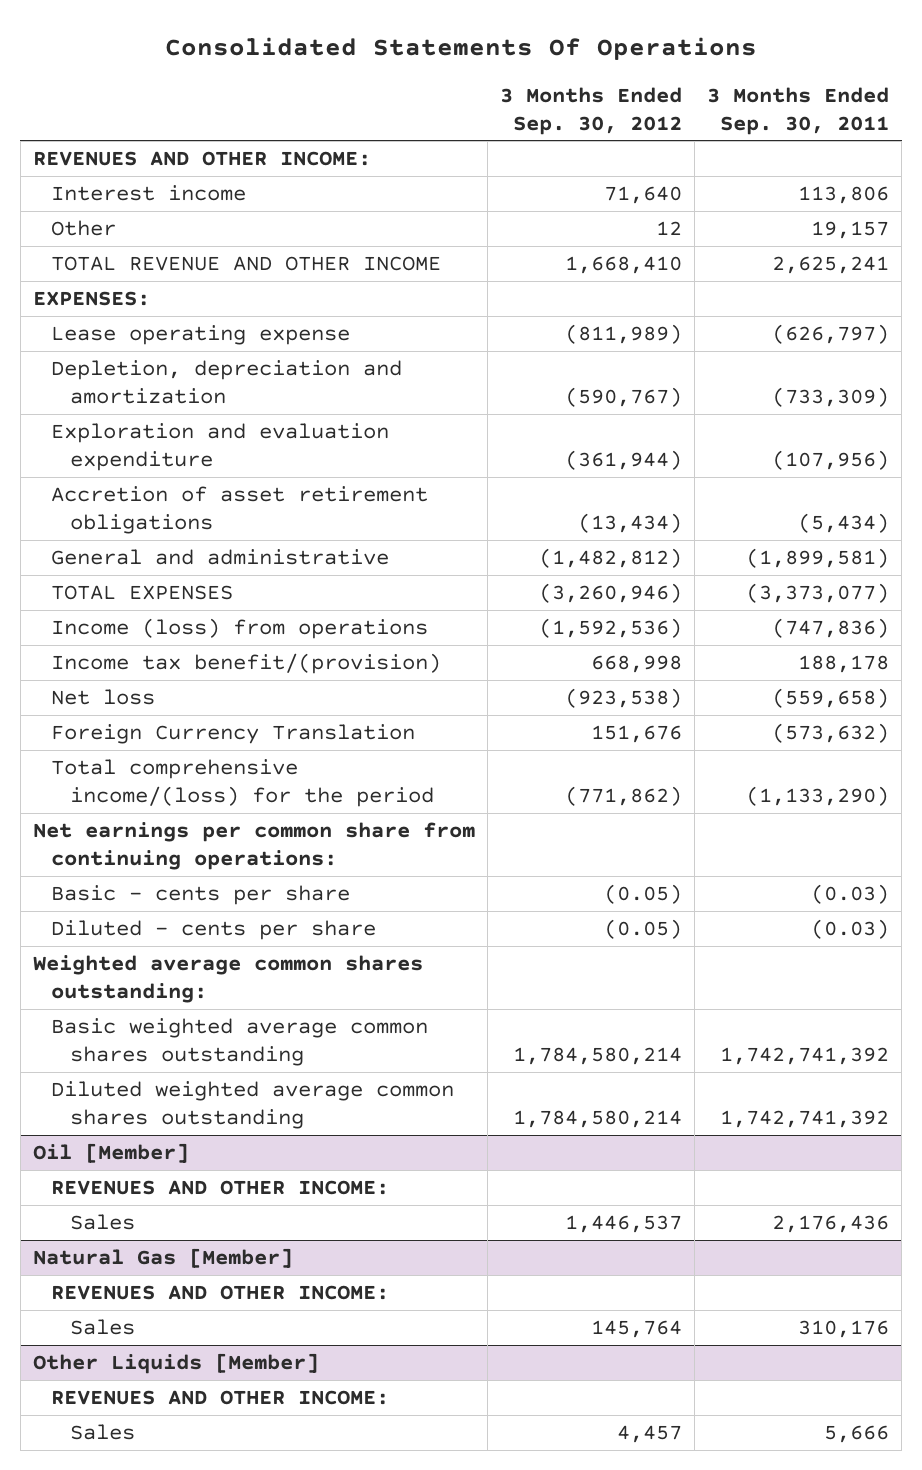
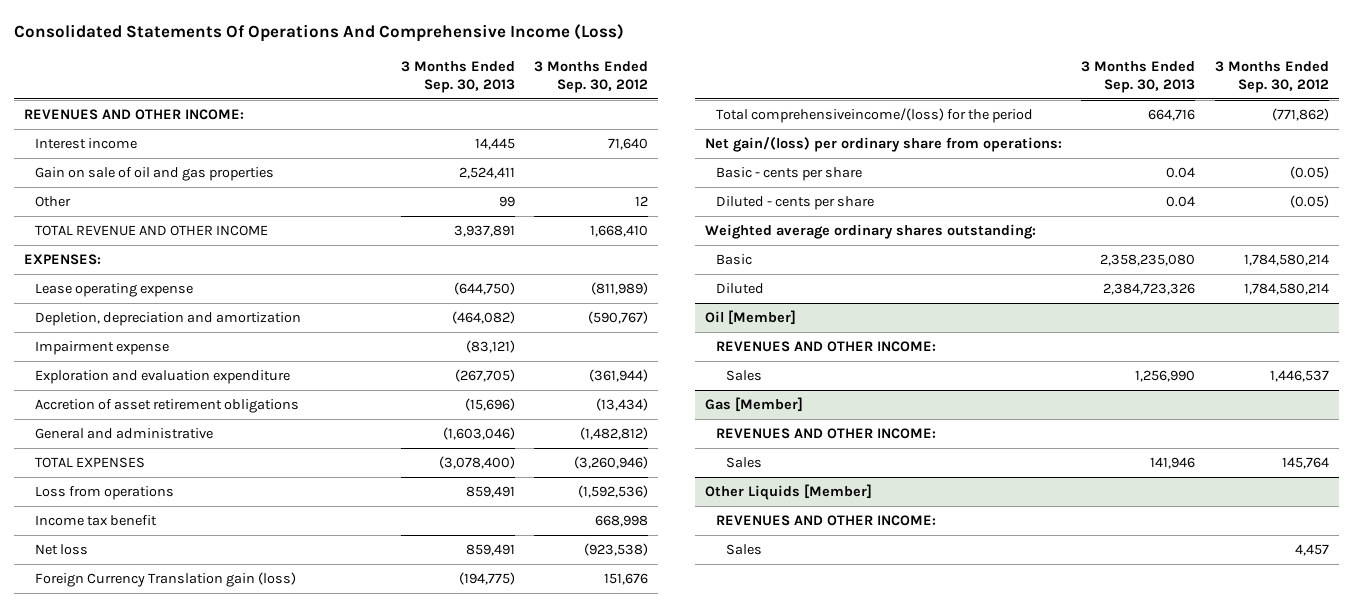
- Consolidated Statements Of Operations
+ Consolidated Statements Of Operations And Comprehensive Income (Loss)
- | 3 Months Ended Sep. 30, 2012 | 3 Months Ended Sep. 30, 2011
+ | 3 Months Ended Sep. 30, 2013 | 3 Months Ended Sep. 30, 2012
+ Gain on sale of oil and gas properties | 2,524,411 |
+ Impairment expense | (83,121) |
- Income (loss) from operations | (1,592,536) | (747,836)
- Income tax benefit/(provision) | 668,998 | 188,178
+ Loss from operations | 859,491 | (1,592,536)
+ Income tax benefit | | 668,998
- Foreign Currency Translation | 151,676 | (573,632)
- Total comprehensive income/(loss) for the period | (771,862) | (1,133,290)
- Net earnings per common share from continuing operations:
+ Foreign Currency Translation gain (loss) | (194,775) | 151,676
+ Total comprehensiveincome/(loss) for the period | 664,716 | (771,862)
+ Net gain/(loss) per ordinary share from operations:
- Weighted average common shares outstanding:
- Basic weighted average common shares outstanding | 1,784,580,214 | 1,742,741,392
- Diluted weighted average common shares outstanding | 1,784,580,214 | 1,742,741,392
+ Weighted average ordinary shares outstanding:
+ Basic | 2,358,235,080 | 1,784,580,214
+ Diluted | 2,384,723,326 | 1,784,580,214
- Natural Gas [Member]
+ Gas [Member]

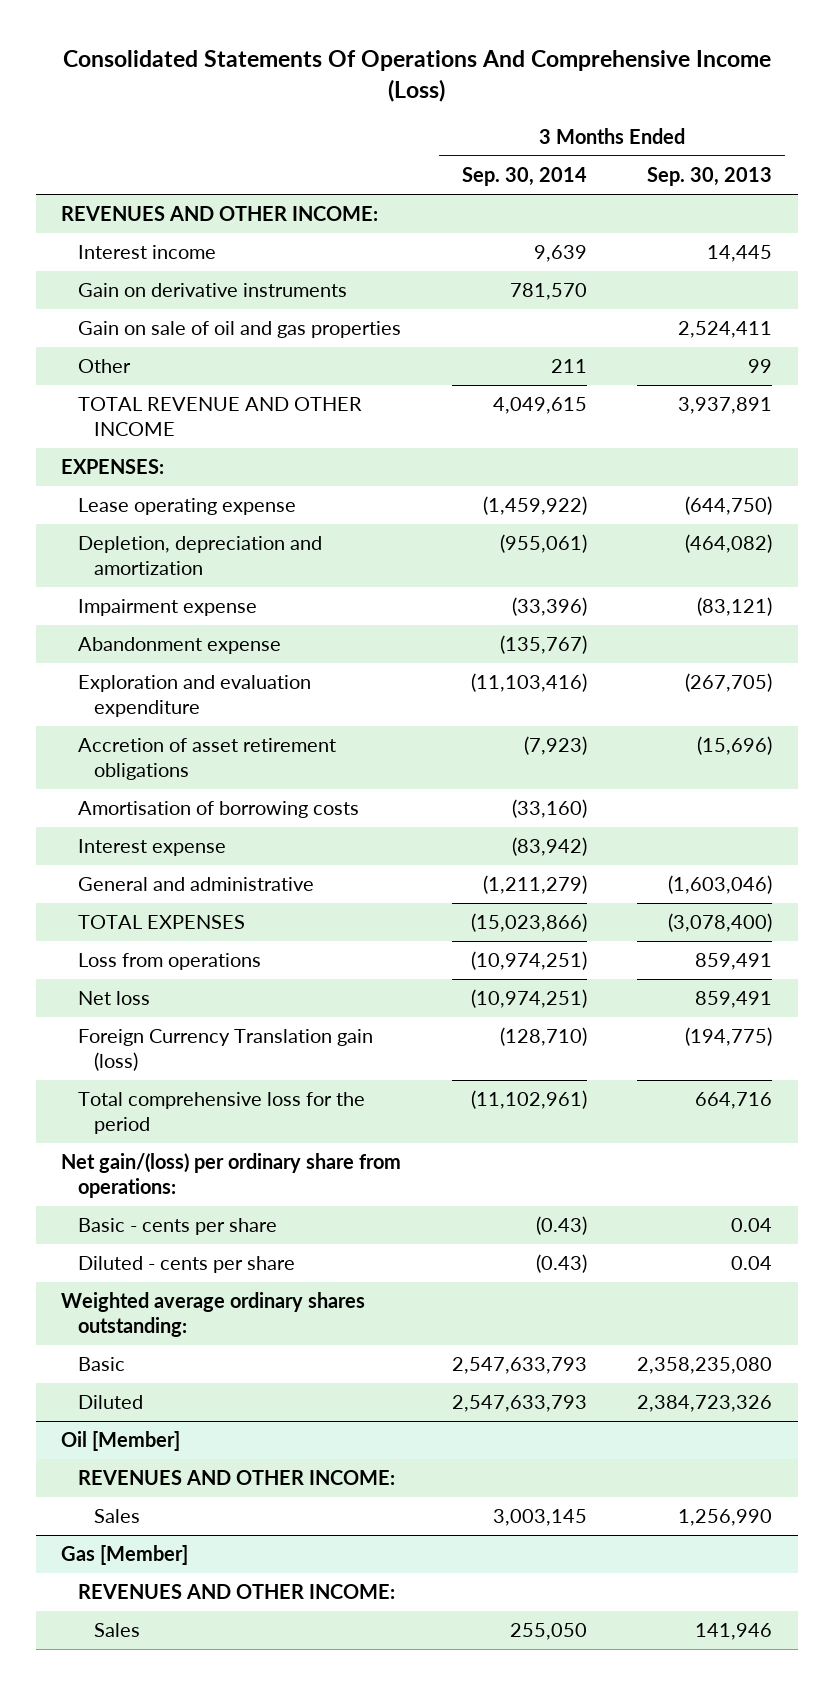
- | 3 Months Ended Sep. 30, 2013 | 3 Months Ended Sep. 30, 2012
+ | 3 Months Ended Sep. 30, 2014 | 3 Months Ended Sep. 30, 2013
+ Gain on derivative instruments | 781,570 |
+ Abandonment expense | (135,767) |
+ Amortisation of borrowing costs | (33,160) |
+ Interest expense | (83,942) |
- Income tax benefit | | 668,998
- Total comprehensiveincome/(loss) for the period | 664,716 | (771,862)
+ Total comprehensive loss for the period | (11,102,961) | 664,716
- Other Liquids [Member]
- REVENUES AND OTHER INCOME:
- Sales | | 4,457

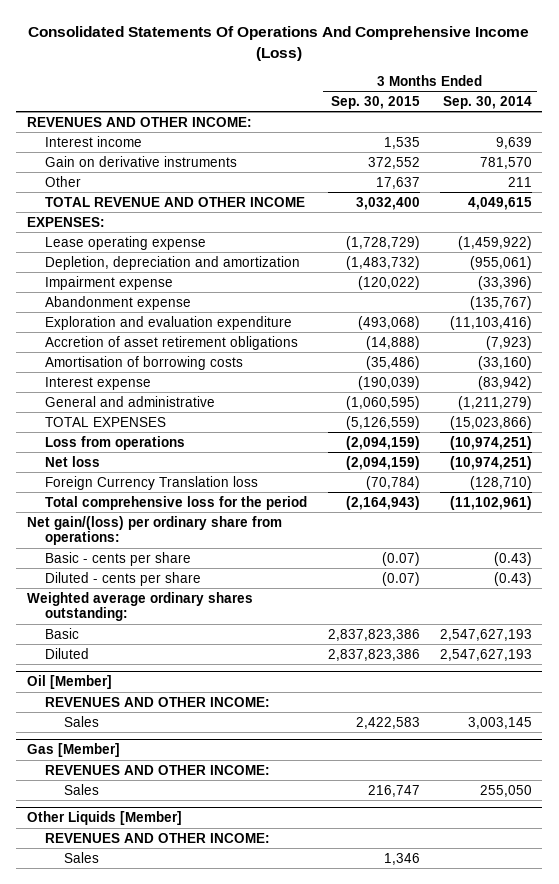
- | 3 Months Ended Sep. 30, 2014 | 3 Months Ended Sep. 30, 2013
+ | 3 Months Ended Sep. 30, 2015 | 3 Months Ended Sep. 30, 2014
- Gain on sale of oil and gas properties | | 2,524,411
- Foreign Currency Translation gain (loss) | (128,710) | (194,775)
+ Foreign Currency Translation loss | (70,784) | (128,710)
- Basic | 2,547,633,793 | 2,358,235,080
- Diluted | 2,547,633,793 | 2,384,723,326
+ Basic | 2,837,823,386 | 2,547,627,193
+ Diluted | 2,837,823,386 | 2,547,627,193
+ Other Liquids [Member]
+ REVENUES AND OTHER INCOME:
+ Sales | 1,346 |

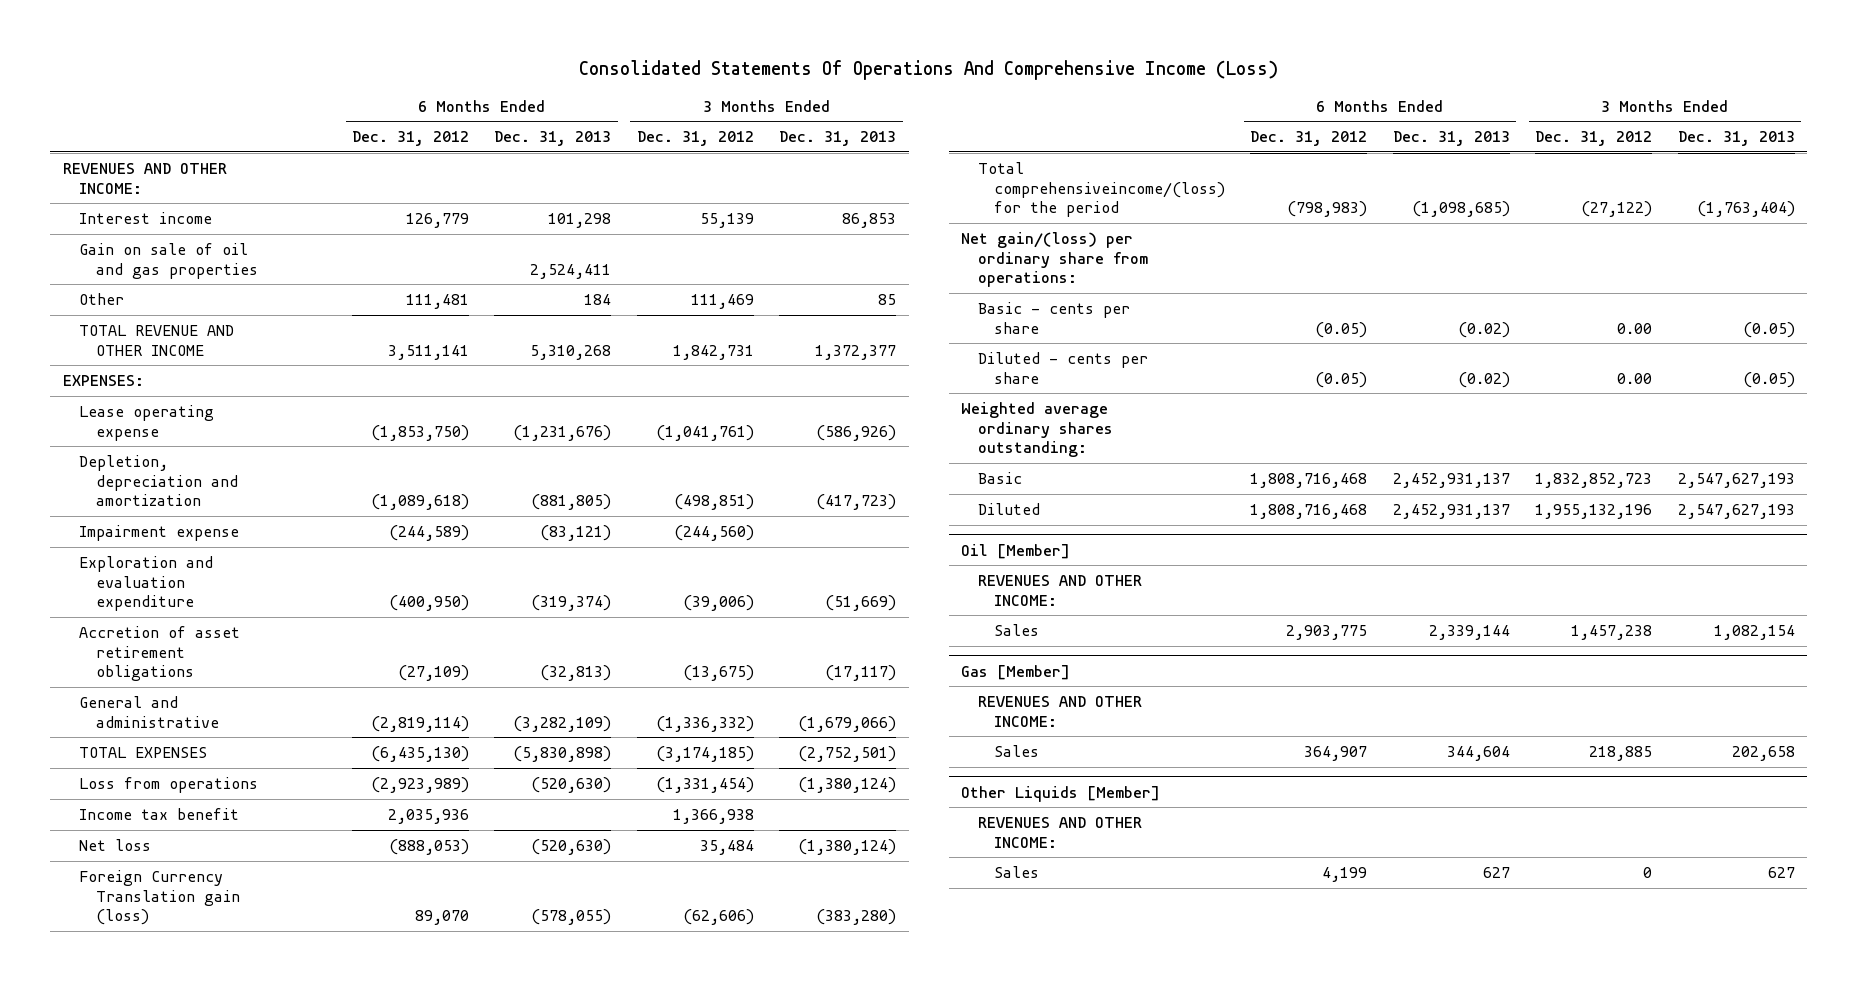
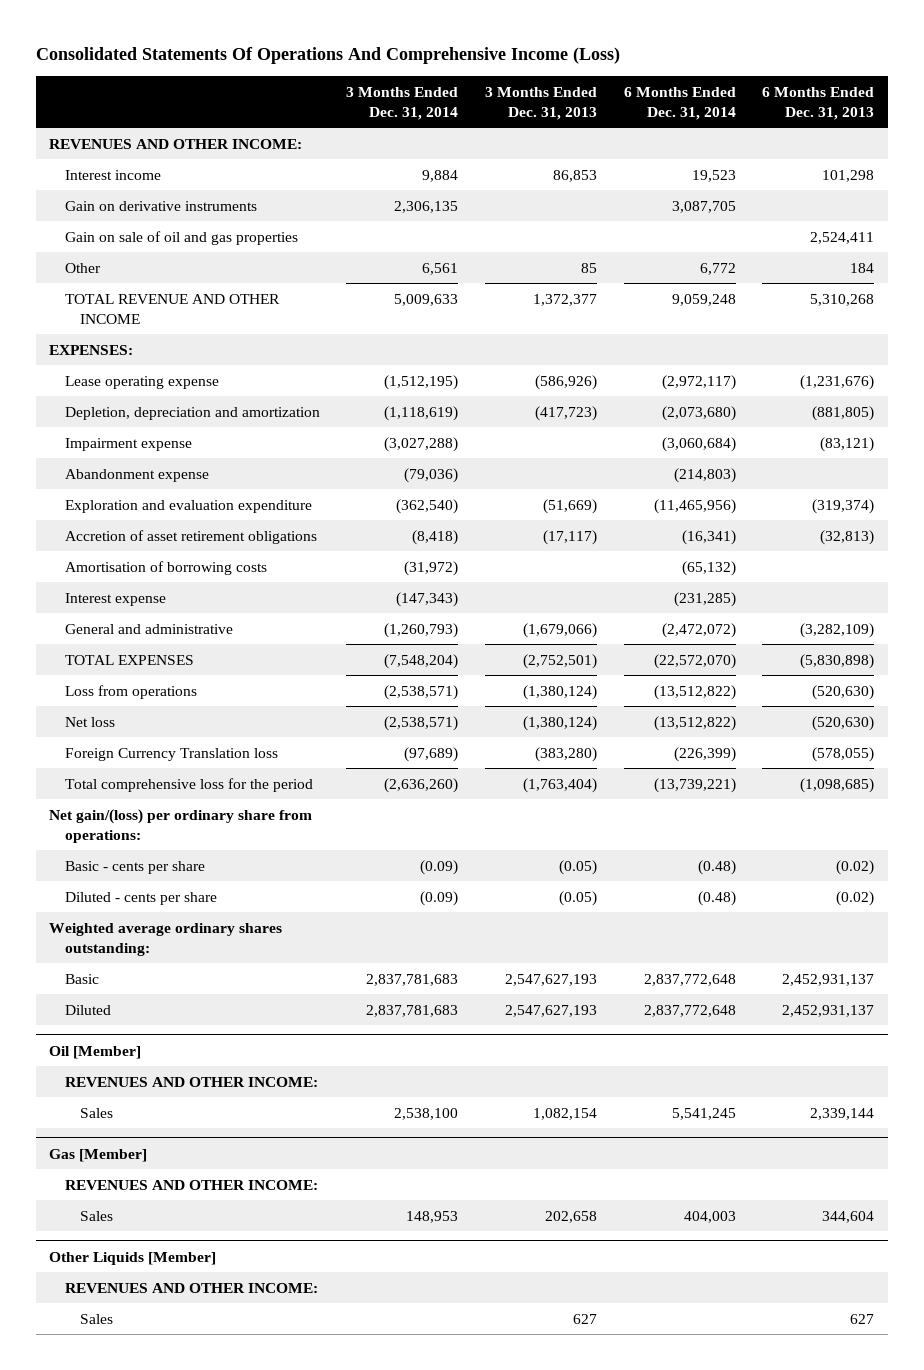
- | 6 Months Ended Dec. 31, 2012 | 6 Months Ended Dec. 31, 2013 | 3 Months Ended Dec. 31, 2012 | 3 Months Ended Dec. 31, 2013
+ | 3 Months Ended Dec. 31, 2014 | 3 Months Ended Dec. 31, 2013 | 6 Months Ended Dec. 31, 2014 | 6 Months Ended Dec. 31, 2013
+ Gain on derivative instruments | 2,306,135 | | 3,087,705 |
+ Abandonment expense | (79,036) | | (214,803) |
+ Amortisation of borrowing costs | (31,972) | | (65,132) |
+ Interest expense | (147,343) | | (231,285) |
- Income tax benefit | 2,035,936 | | 1,366,938 |
- Foreign Currency Translation gain (loss) | 89,070 | (578,055) | (62,606) | (383,280)
- Total comprehensiveincome/(loss) for the period | (798,983) | (1,098,685) | (27,122) | (1,763,404)
+ Foreign Currency Translation loss | (97,689) | (383,280) | (226,399) | (578,055)
+ Total comprehensive loss for the period | (2,636,260) | (1,763,404) | (13,739,221) | (1,098,685)

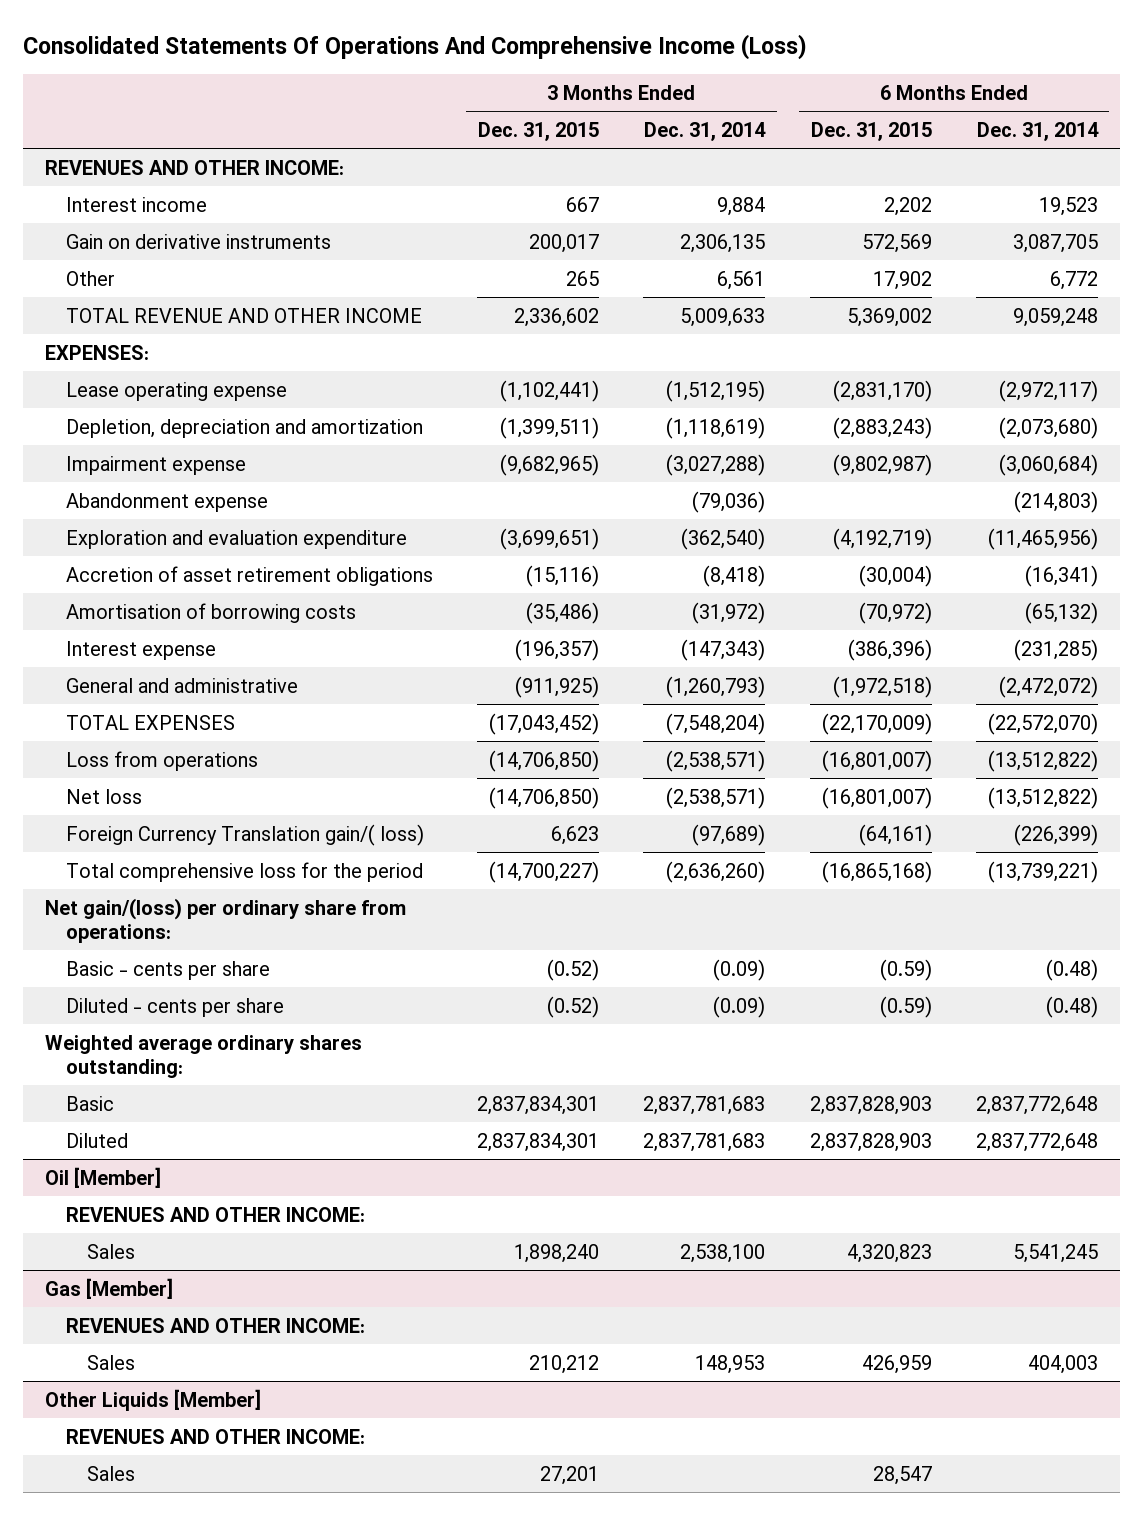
- | 3 Months Ended Dec. 31, 2014 | 3 Months Ended Dec. 31, 2013 | 6 Months Ended Dec. 31, 2014 | 6 Months Ended Dec. 31, 2013
+ | 3 Months Ended Dec. 31, 2015 | 3 Months Ended Dec. 31, 2014 | 6 Months Ended Dec. 31, 2015 | 6 Months Ended Dec. 31, 2014
- Gain on sale of oil and gas properties | | | | 2,524,411
- Foreign Currency Translation loss | (97,689) | (383,280) | (226,399) | (578,055)
+ Foreign Currency Translation gain/( loss) | 6,623 | (97,689) | (64,161) | (226,399)

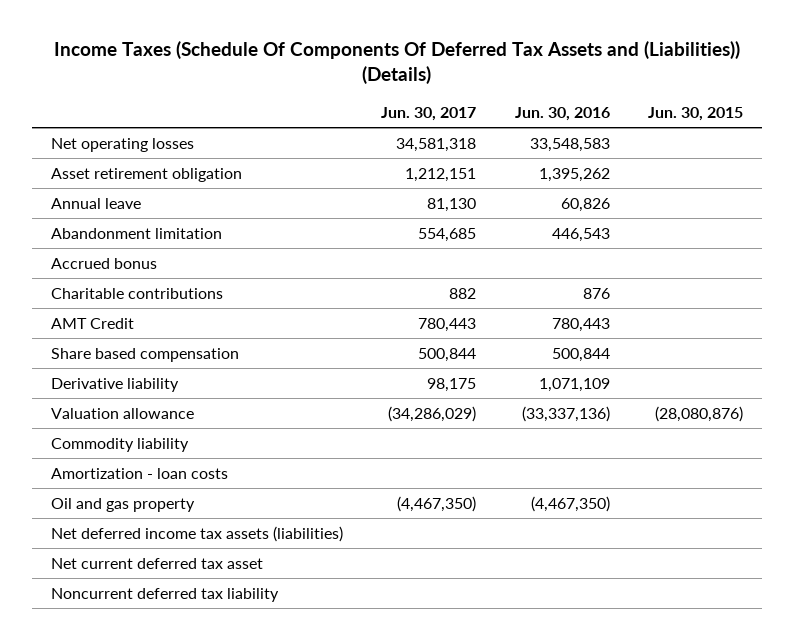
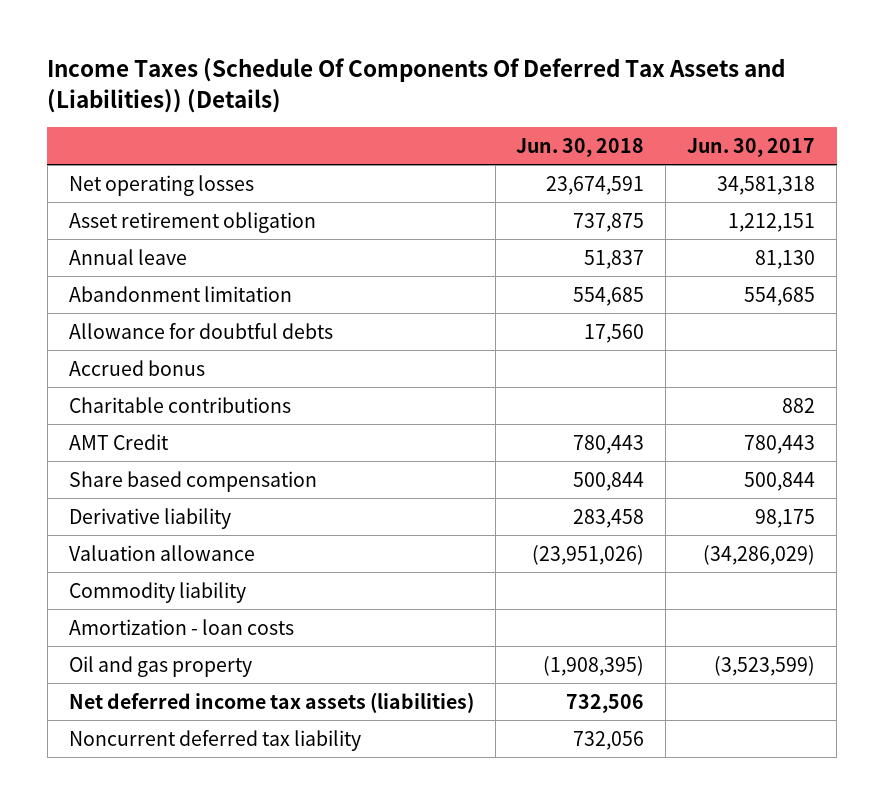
- | Jun. 30, 2017 | Jun. 30, 2016 | Jun. 30, 2015
+ | Jun. 30, 2018 | Jun. 30, 2017
+ Allowance for doubtful debts | 17,560 |
- Oil and gas property | (4,467,350) | (4,467,350) |
+ Oil and gas property | (1,908,395) | (3,523,599)
- Net current deferred tax asset

